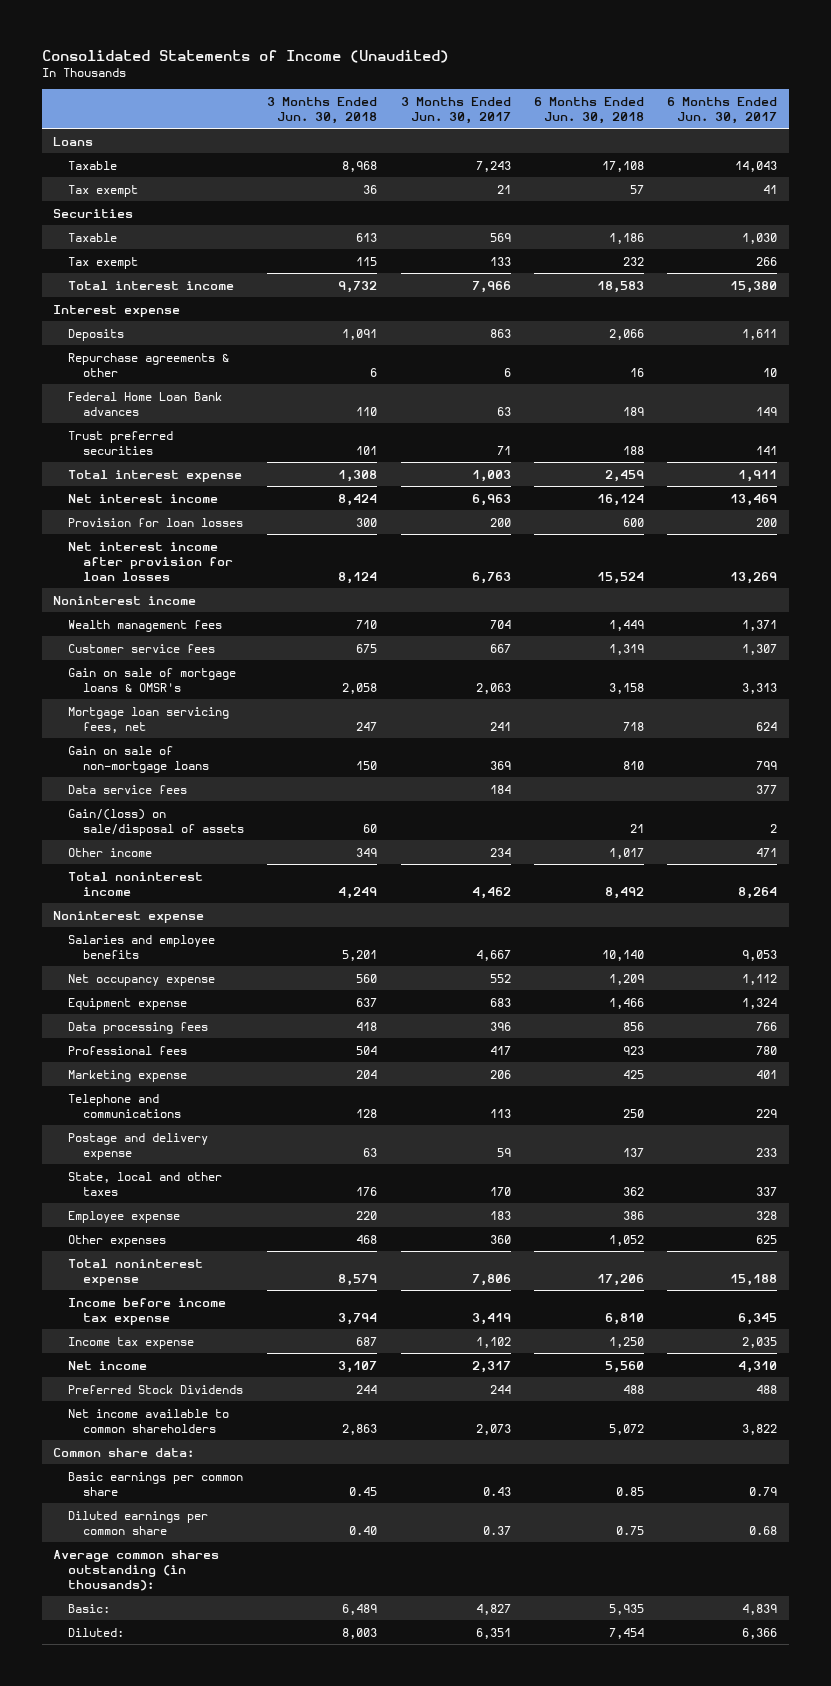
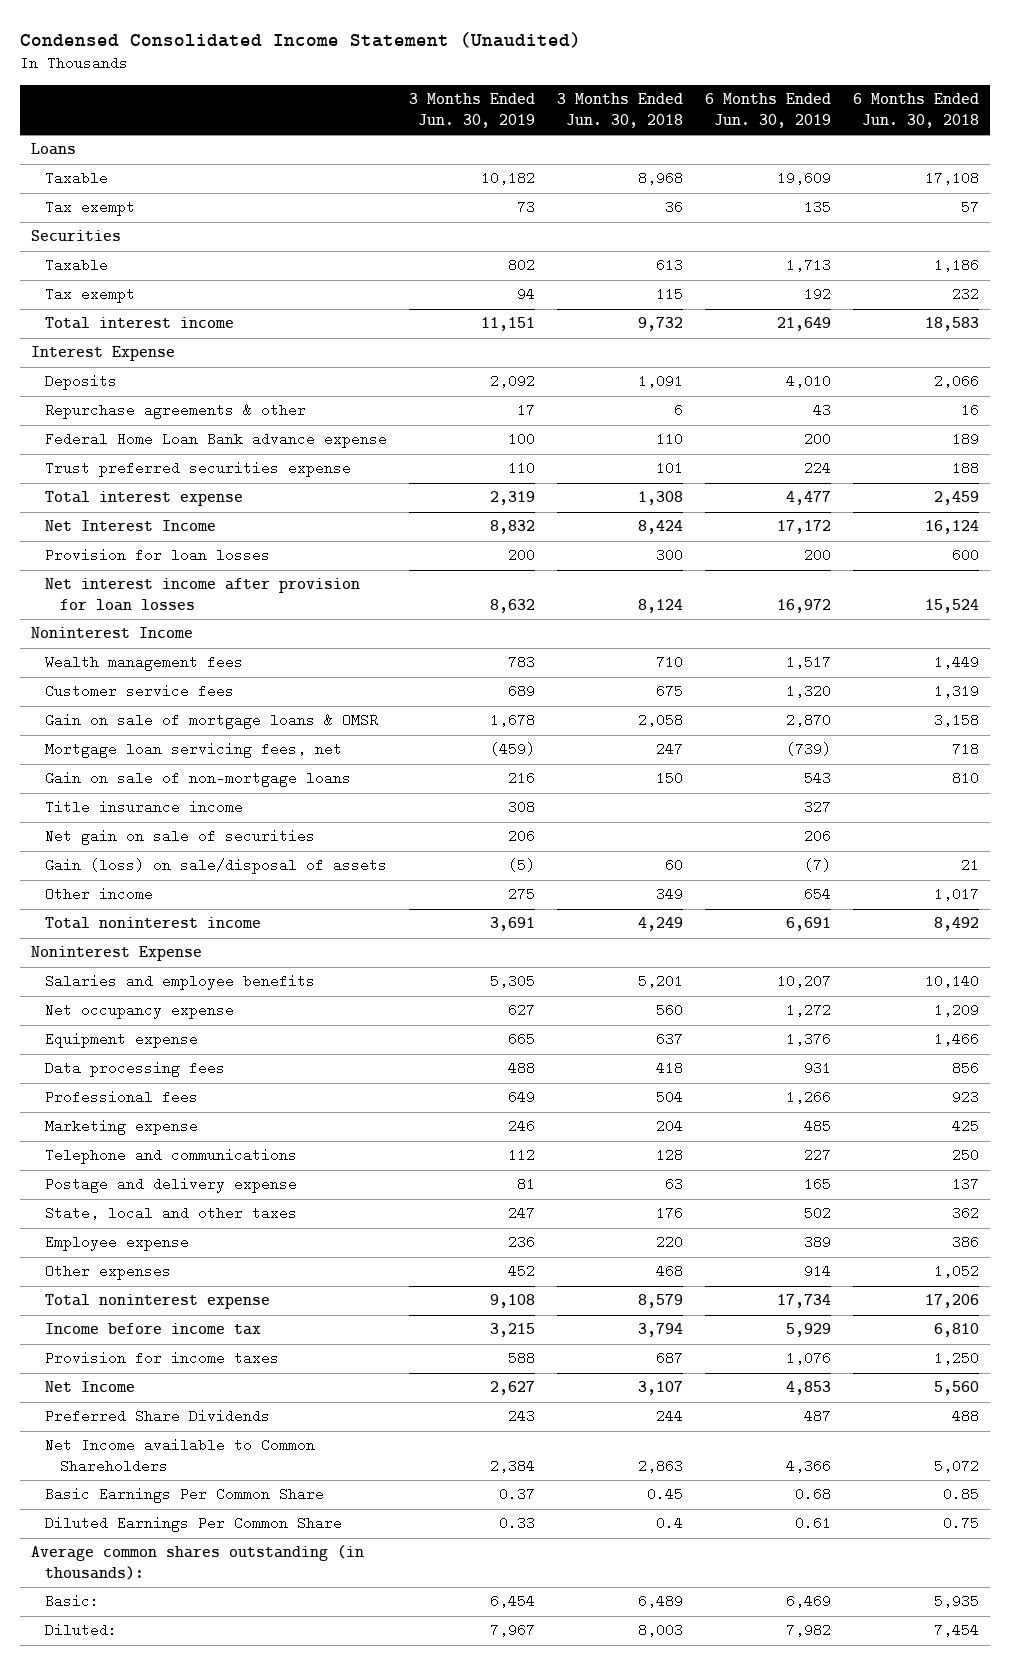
- Consolidated Statements of Income (Unaudited)
+ Condensed Consolidated Income Statement (Unaudited)
- | 3 Months Ended Jun. 30, 2018 | 3 Months Ended Jun. 30, 2017 | 6 Months Ended Jun. 30, 2018 | 6 Months Ended Jun. 30, 2017
+ | 3 Months Ended Jun. 30, 2019 | 3 Months Ended Jun. 30, 2018 | 6 Months Ended Jun. 30, 2019 | 6 Months Ended Jun. 30, 2018
- Interest expense
+ Interest Expense
- Federal Home Loan Bank advances | 110 | 63 | 189 | 149
- Trust preferred securities | 101 | 71 | 188 | 141
+ Federal Home Loan Bank advance expense | 100 | 110 | 200 | 189
+ Trust preferred securities expense | 110 | 101 | 224 | 188
- Net interest income | 8,424 | 6,963 | 16,124 | 13,469
+ Net Interest Income | 8,832 | 8,424 | 17,172 | 16,124
- Noninterest income
+ Noninterest Income
- Gain on sale of mortgage loans & OMSR's | 2,058 | 2,063 | 3,158 | 3,313
+ Gain on sale of mortgage loans & OMSR | 1,678 | 2,058 | 2,870 | 3,158
- Data service fees | | 184 | | 377
- Gain/(loss) on sale/disposal of assets | 60 | | 21 | 2
+ Title insurance income | 308 | | 327 |
+ Net gain on sale of securities | 206 | | 206 |
+ Gain (loss) on sale/disposal of assets | (5) | 60 | (7) | 21
- Noninterest expense
+ Noninterest Expense
- Income before income tax expense | 3,794 | 3,419 | 6,810 | 6,345
- Income tax expense | 687 | 1,102 | 1,250 | 2,035
- Net income | 3,107 | 2,317 | 5,560 | 4,310
- Preferred Stock Dividends | 244 | 244 | 488 | 488
- Net income available to common shareholders | 2,863 | 2,073 | 5,072 | 3,822
- Common share data:
- Basic earnings per common share | 0.45 | 0.43 | 0.85 | 0.79
- Diluted earnings per common share | 0.40 | 0.37 | 0.75 | 0.68
+ Income before income tax | 3,215 | 3,794 | 5,929 | 6,810
+ Provision for income taxes | 588 | 687 | 1,076 | 1,250
+ Net Income | 2,627 | 3,107 | 4,853 | 5,560
+ Preferred Share Dividends | 243 | 244 | 487 | 488
+ Net Income available to Common Shareholders | 2,384 | 2,863 | 4,366 | 5,072
+ Basic Earnings Per Common Share | 0.37 | 0.45 | 0.68 | 0.85
+ Diluted Earnings Per Common Share | 0.33 | 0.4 | 0.61 | 0.75

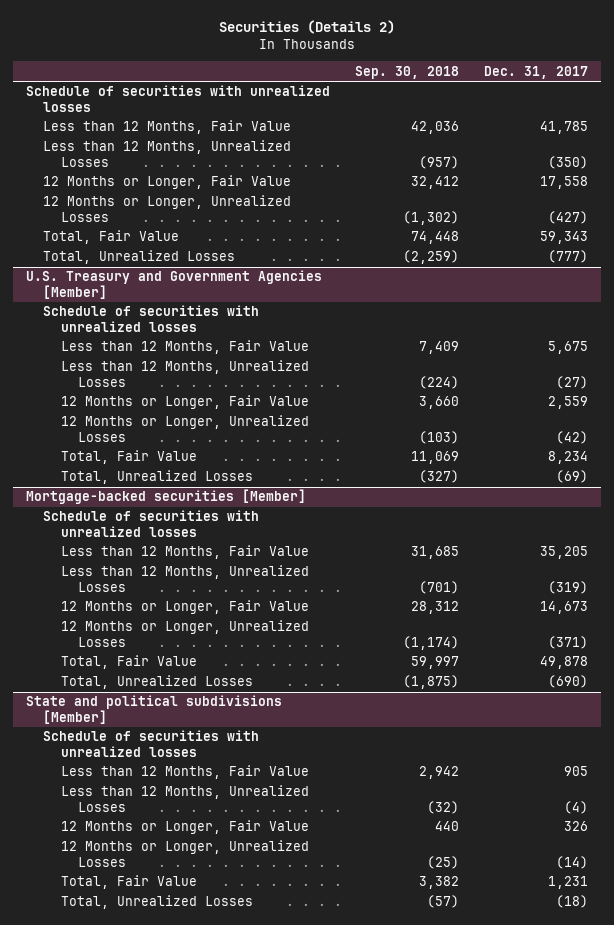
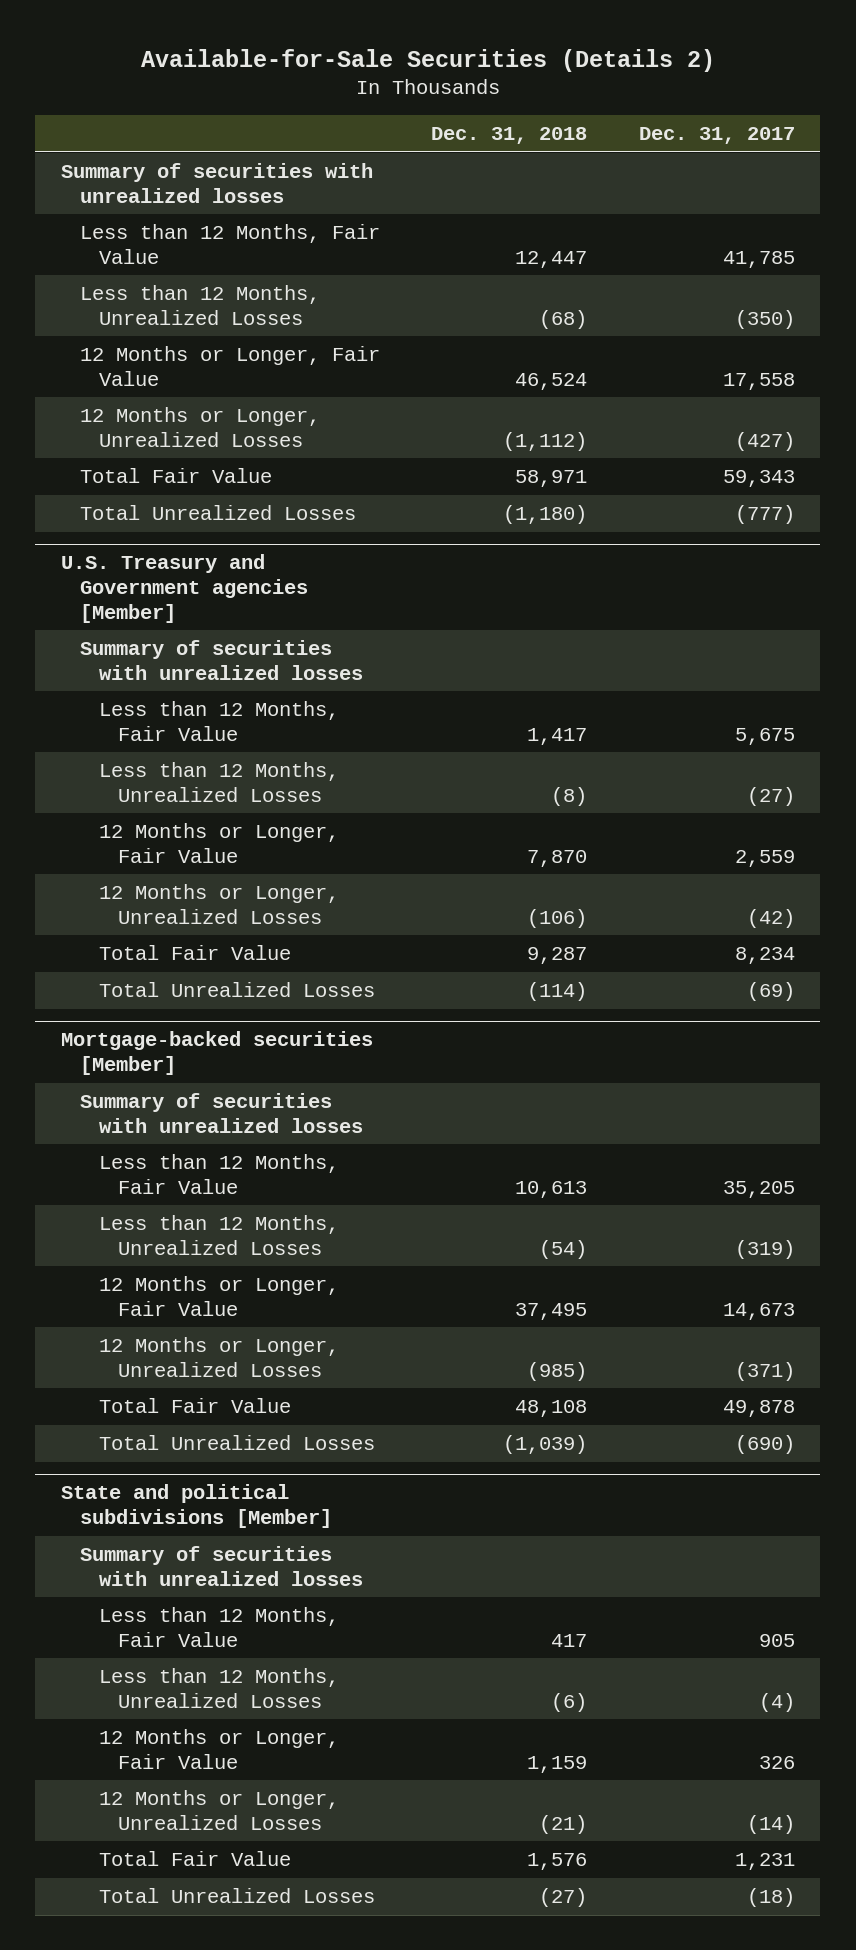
- Securities (Details 2)
+ Available-for-Sale Securities (Details 2)
- | Sep. 30, 2018 | Dec. 31, 2017
+ | Dec. 31, 2018 | Dec. 31, 2017
- Schedule of securities with unrealized losses
+ Summary of securities with unrealized losses
- Total, Fair Value | 74,448 | 59,343
- Total, Unrealized Losses | (2,259) | (777)
- U.S. Treasury and Government Agencies [Member]
- Schedule of securities with unrealized losses
+ Total Fair Value | 58,971 | 59,343
+ Total Unrealized Losses | (1,180) | (777)
+ U.S. Treasury and Government agencies [Member]
+ Summary of securities with unrealized losses
- Total, Fair Value | 11,069 | 8,234
- Total, Unrealized Losses | (327) | (69)
+ Total Fair Value | 9,287 | 8,234
+ Total Unrealized Losses | (114) | (69)
@ Mortgage-backed securities [Member]
- Schedule of securities with unrealized losses
+ Summary of securities with unrealized losses
- Total, Fair Value | 59,997 | 49,878
- Total, Unrealized Losses | (1,875) | (690)
+ Total Fair Value | 48,108 | 49,878
+ Total Unrealized Losses | (1,039) | (690)
@ State and political subdivisions [Member]
- Schedule of securities with unrealized losses
+ Summary of securities with unrealized losses
- Total, Fair Value | 3,382 | 1,231
- Total, Unrealized Losses | (57) | (18)
+ Total Fair Value | 1,576 | 1,231
+ Total Unrealized Losses | (27) | (18)

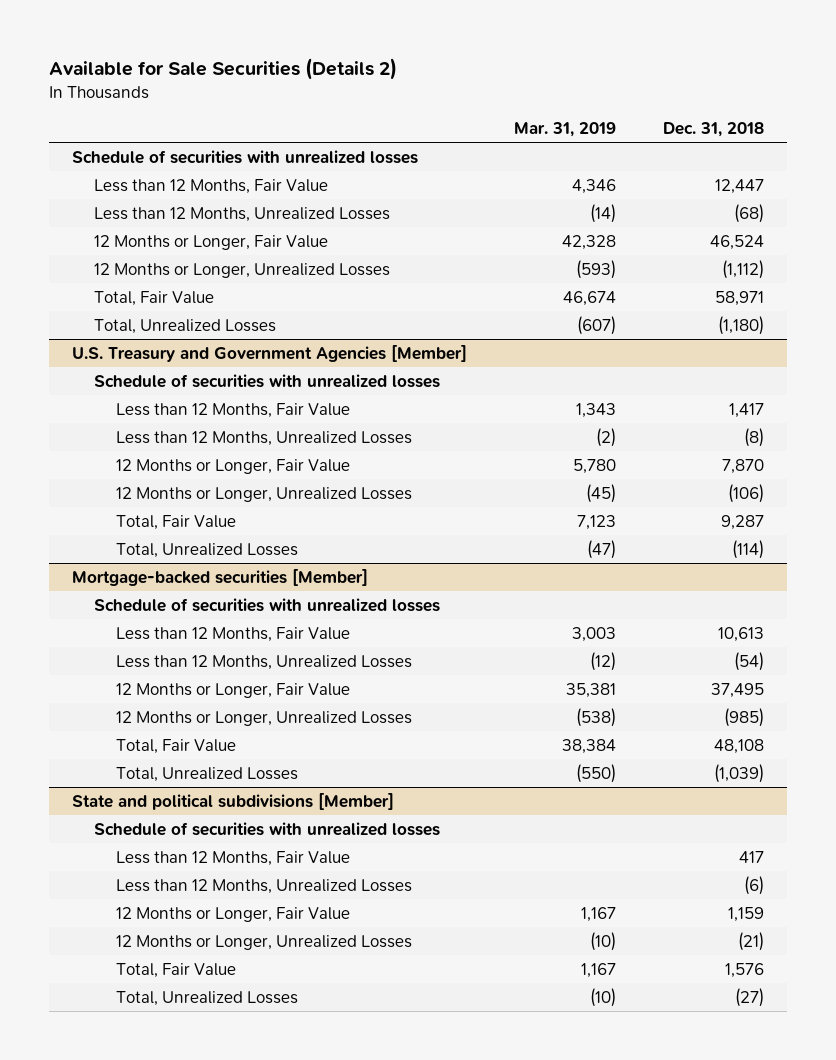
- Available-for-Sale Securities (Details 2)
+ Available for Sale Securities (Details 2)
- | Dec. 31, 2018 | Dec. 31, 2017
+ | Mar. 31, 2019 | Dec. 31, 2018
- Summary of securities with unrealized losses
+ Schedule of securities with unrealized losses
- Total Fair Value | 58,971 | 59,343
- Total Unrealized Losses | (1,180) | (777)
- U.S. Treasury and Government agencies [Member]
- Summary of securities with unrealized losses
+ Total, Fair Value | 46,674 | 58,971
+ Total, Unrealized Losses | (607) | (1,180)
+ U.S. Treasury and Government Agencies [Member]
+ Schedule of securities with unrealized losses
- Total Fair Value | 9,287 | 8,234
- Total Unrealized Losses | (114) | (69)
+ Total, Fair Value | 7,123 | 9,287
+ Total, Unrealized Losses | (47) | (114)
@ Mortgage-backed securities [Member]
- Summary of securities with unrealized losses
+ Schedule of securities with unrealized losses
- Total Fair Value | 48,108 | 49,878
- Total Unrealized Losses | (1,039) | (690)
+ Total, Fair Value | 38,384 | 48,108
+ Total, Unrealized Losses | (550) | (1,039)
@ State and political subdivisions [Member]
- Summary of securities with unrealized losses
+ Schedule of securities with unrealized losses
- Total Fair Value | 1,576 | 1,231
- Total Unrealized Losses | (27) | (18)
+ Total, Fair Value | 1,167 | 1,576
+ Total, Unrealized Losses | (10) | (27)

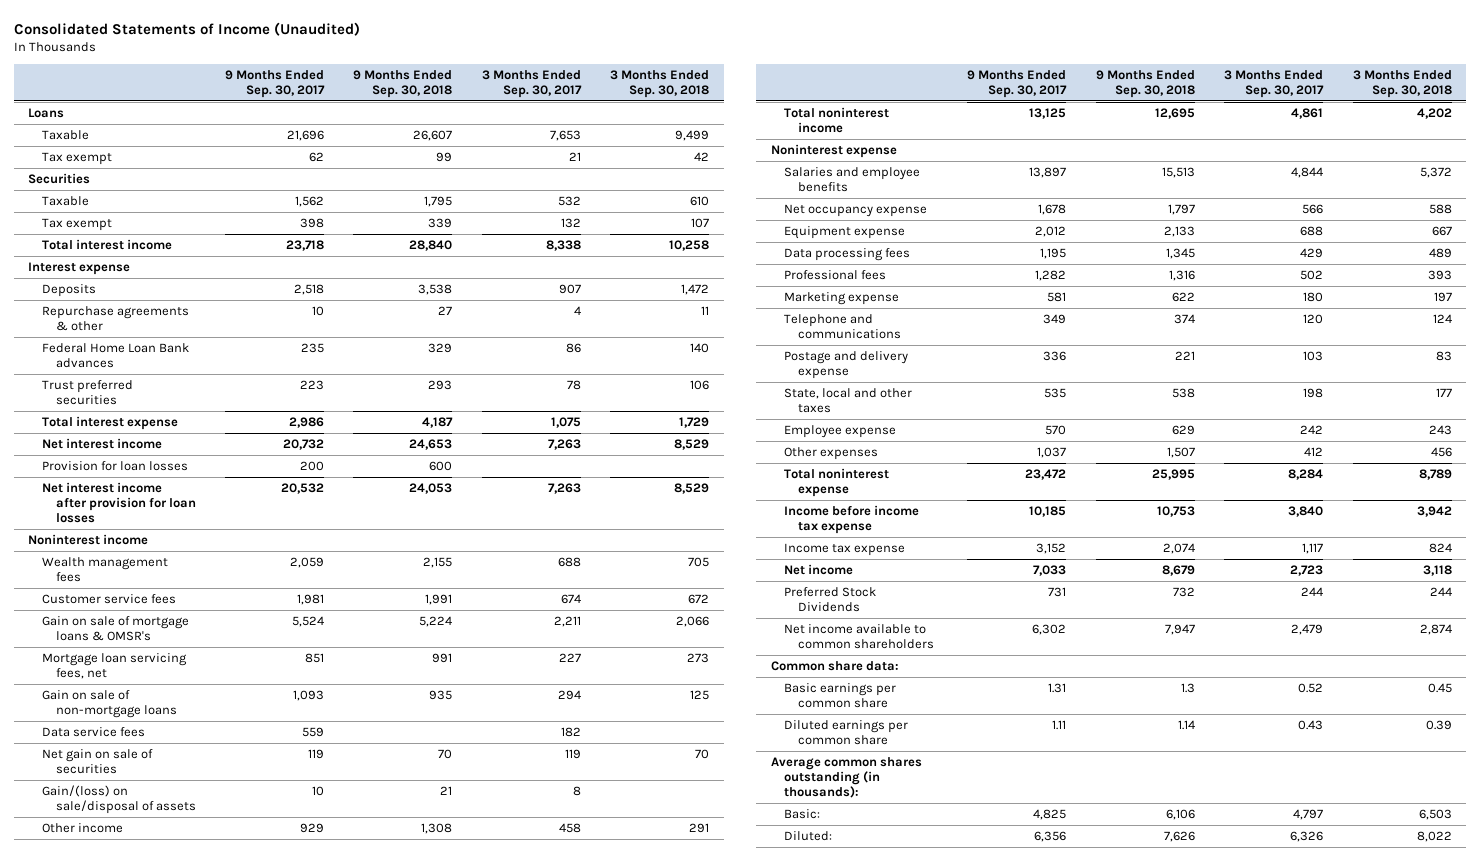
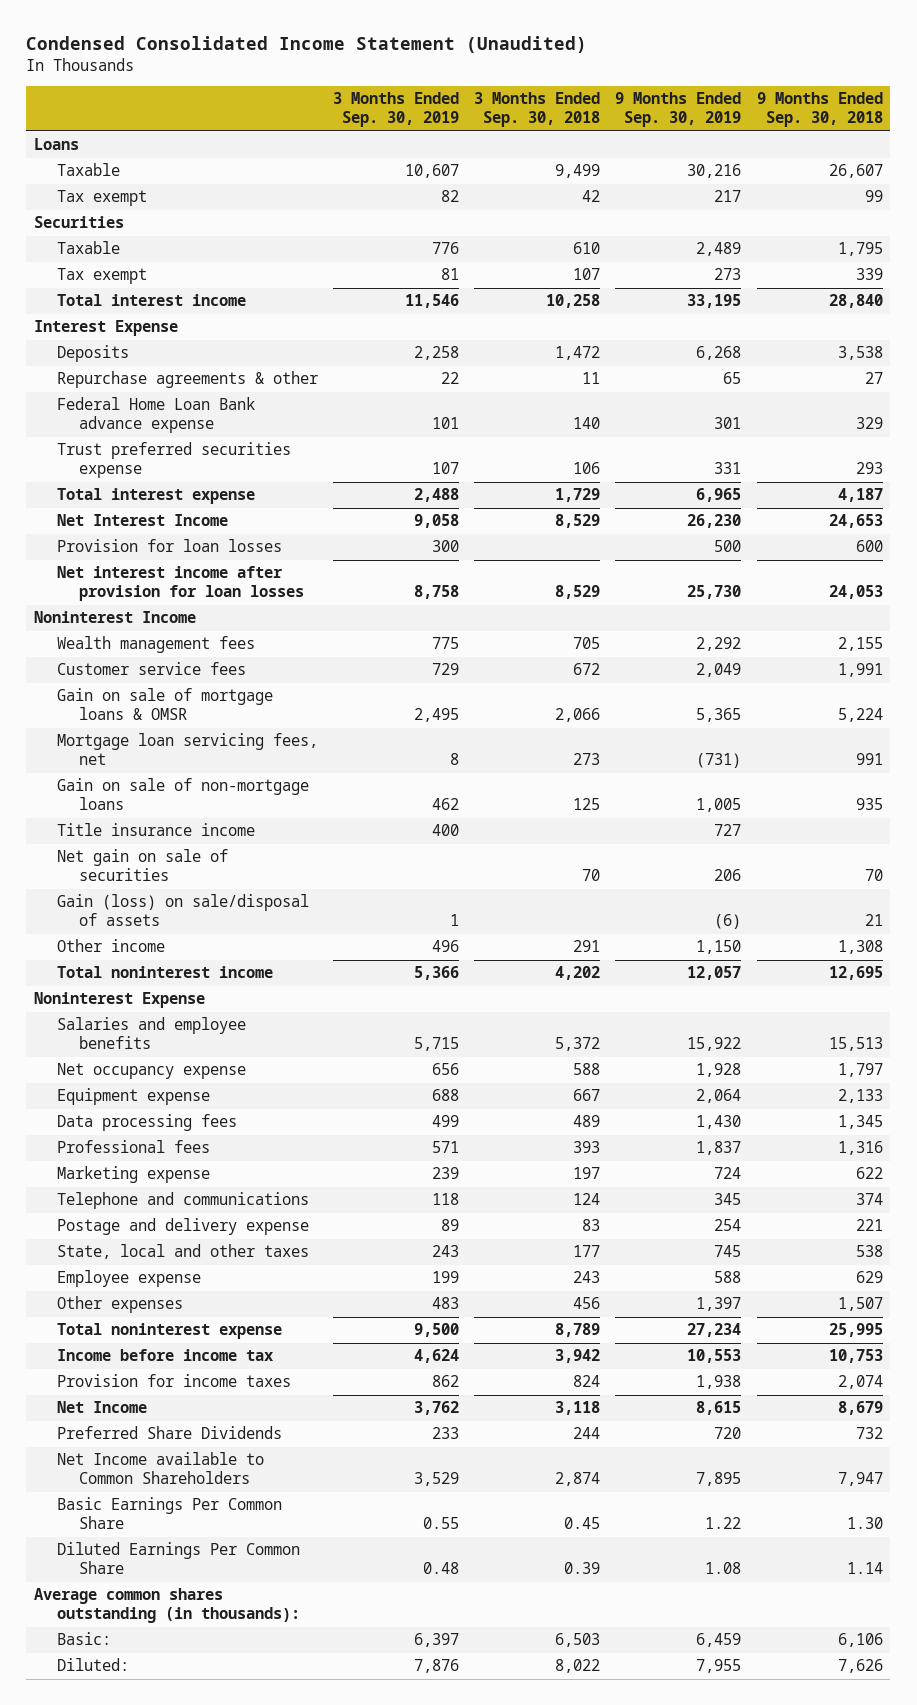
- Consolidated Statements of Income (Unaudited)
+ Condensed Consolidated Income Statement (Unaudited)
- | 9 Months Ended Sep. 30, 2017 | 9 Months Ended Sep. 30, 2018 | 3 Months Ended Sep. 30, 2017 | 3 Months Ended Sep. 30, 2018
+ | 3 Months Ended Sep. 30, 2019 | 3 Months Ended Sep. 30, 2018 | 9 Months Ended Sep. 30, 2019 | 9 Months Ended Sep. 30, 2018
- Interest expense
+ Interest Expense
- Federal Home Loan Bank advances | 235 | 329 | 86 | 140
- Trust preferred securities | 223 | 293 | 78 | 106
+ Federal Home Loan Bank advance expense | 101 | 140 | 301 | 329
+ Trust preferred securities expense | 107 | 106 | 331 | 293
- Net interest income | 20,732 | 24,653 | 7,263 | 8,529
+ Net Interest Income | 9,058 | 8,529 | 26,230 | 24,653
- Noninterest income
+ Noninterest Income
- Gain on sale of mortgage loans & OMSR's | 5,524 | 5,224 | 2,211 | 2,066
+ Gain on sale of mortgage loans & OMSR | 2,495 | 2,066 | 5,365 | 5,224
- Data service fees | 559 | | 182 |
+ Title insurance income | 400 | | 727 |
- Gain/(loss) on sale/disposal of assets | 10 | 21 | 8 |
+ Gain (loss) on sale/disposal of assets | 1 | | (6) | 21
- Noninterest expense
+ Noninterest Expense
- Income before income tax expense | 10,185 | 10,753 | 3,840 | 3,942
- Income tax expense | 3,152 | 2,074 | 1,117 | 824
- Net income | 7,033 | 8,679 | 2,723 | 3,118
- Preferred Stock Dividends | 731 | 732 | 244 | 244
- Net income available to common shareholders | 6,302 | 7,947 | 2,479 | 2,874
- Common share data:
- Basic earnings per common share | 1.31 | 1.3 | 0.52 | 0.45
- Diluted earnings per common share | 1.11 | 1.14 | 0.43 | 0.39
+ Income before income tax | 4,624 | 3,942 | 10,553 | 10,753
+ Provision for income taxes | 862 | 824 | 1,938 | 2,074
+ Net Income | 3,762 | 3,118 | 8,615 | 8,679
+ Preferred Share Dividends | 233 | 244 | 720 | 732
+ Net Income available to Common Shareholders | 3,529 | 2,874 | 7,895 | 7,947
+ Basic Earnings Per Common Share | 0.55 | 0.45 | 1.22 | 1.30
+ Diluted Earnings Per Common Share | 0.48 | 0.39 | 1.08 | 1.14

